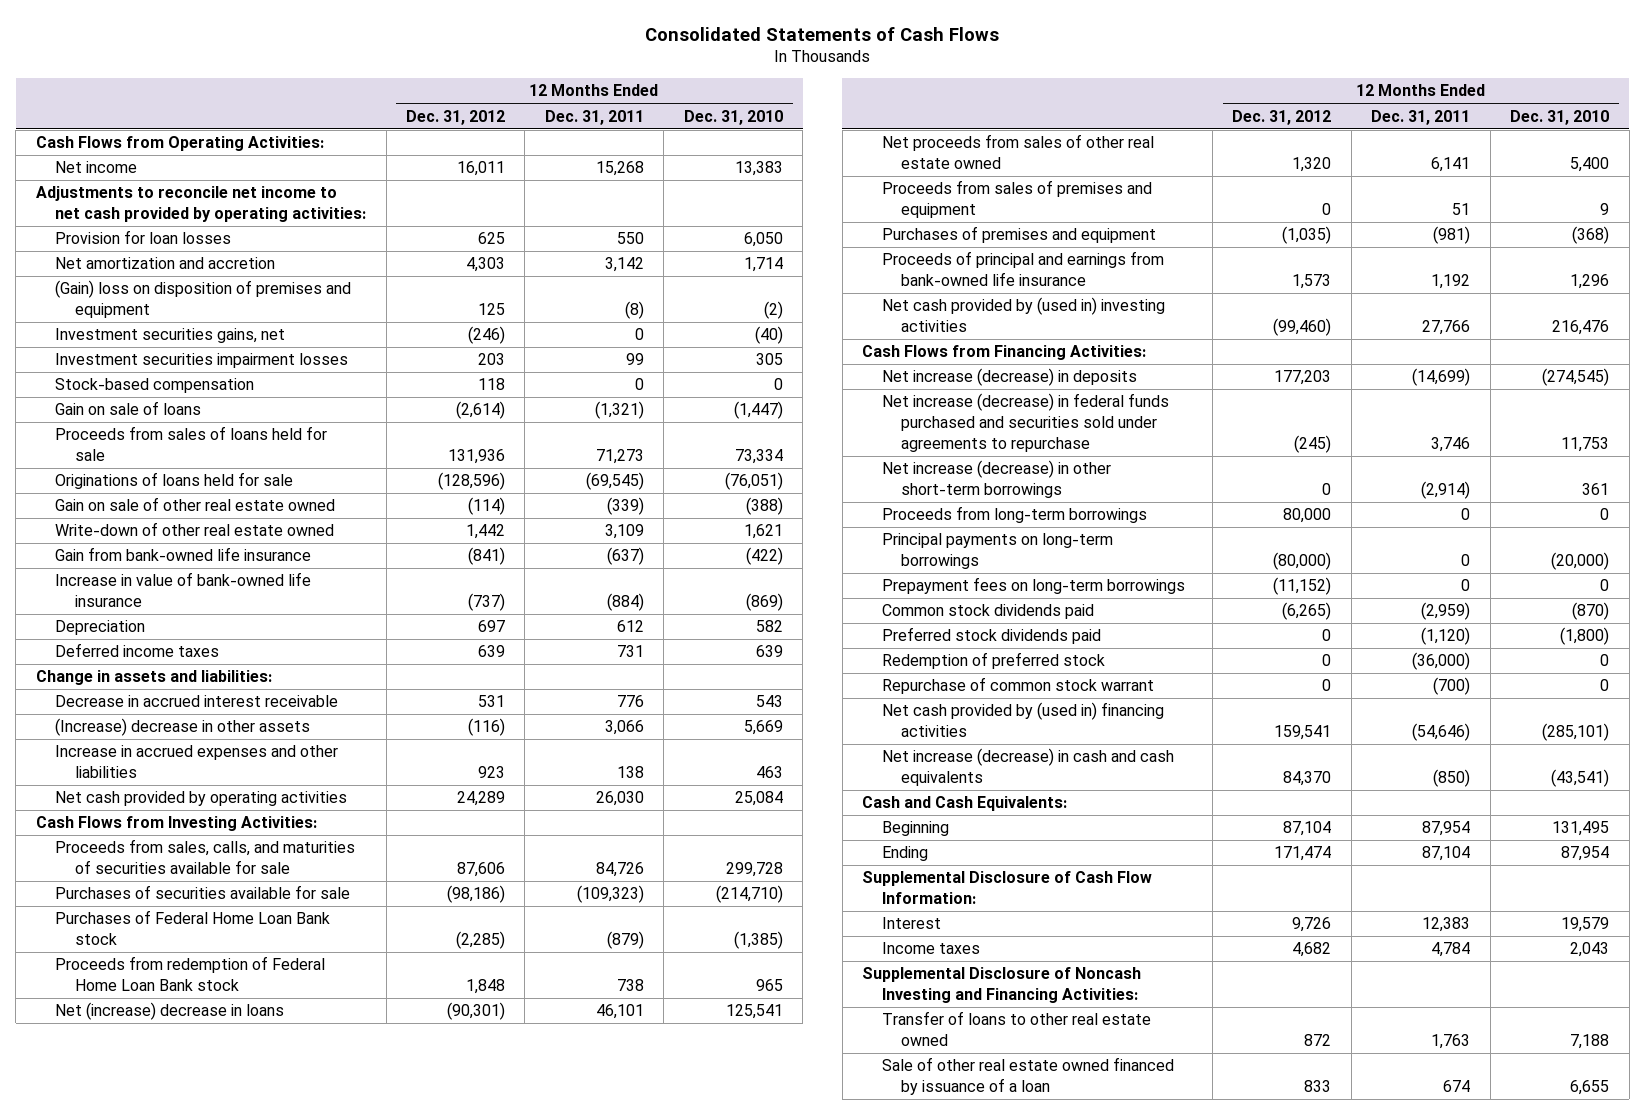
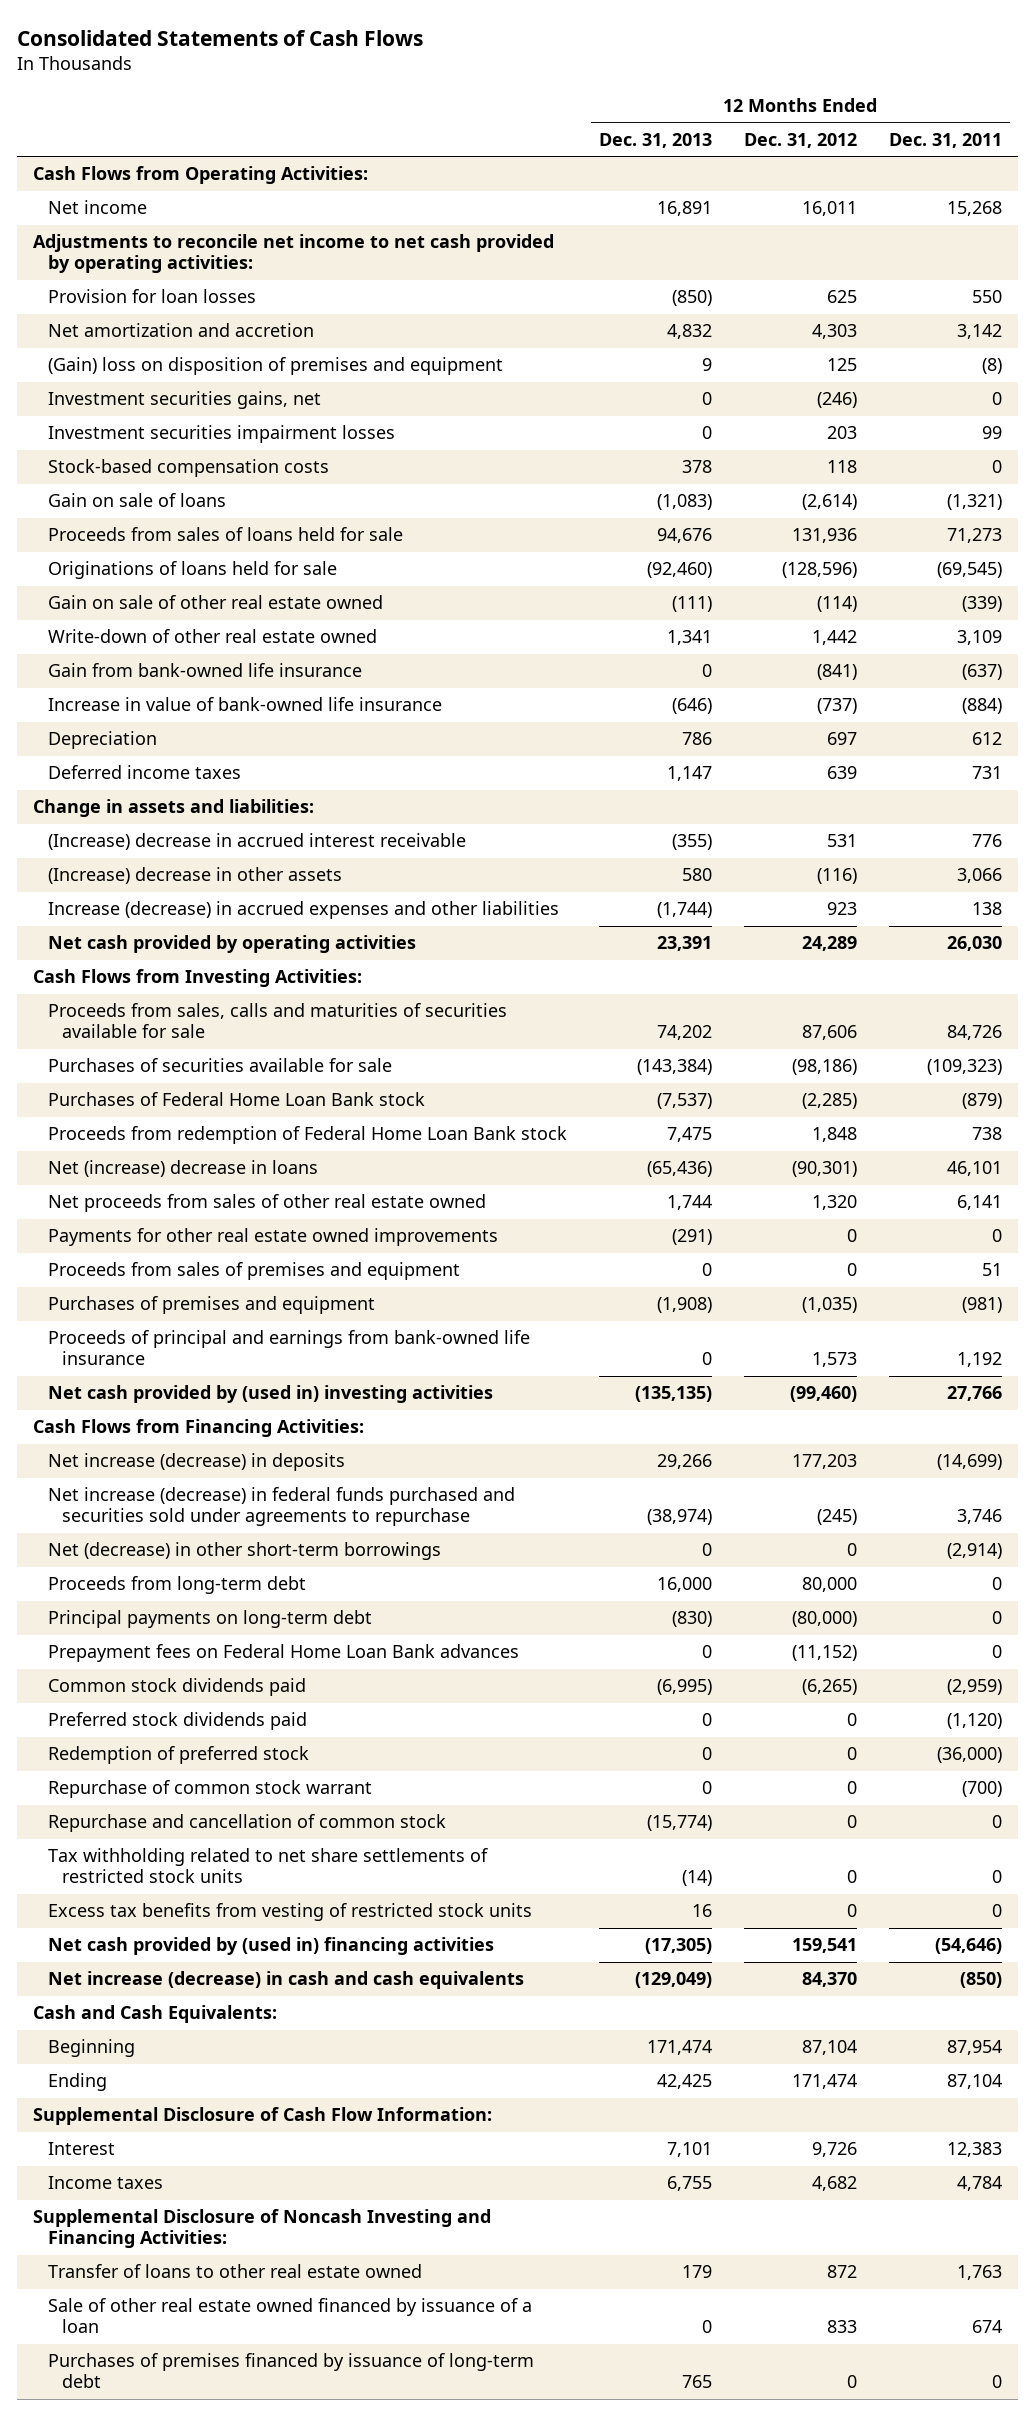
- | 12 Months Ended Dec. 31, 2012 | 12 Months Ended Dec. 31, 2011 | 12 Months Ended Dec. 31, 2010
+ | 12 Months Ended Dec. 31, 2013 | 12 Months Ended Dec. 31, 2012 | 12 Months Ended Dec. 31, 2011
- Stock-based compensation | 118 | 0 | 0
+ Stock-based compensation costs | 378 | 118 | 0
- Decrease in accrued interest receivable | 531 | 776 | 543
+ (Increase) decrease in accrued interest receivable | (355) | 531 | 776
- Increase in accrued expenses and other liabilities | 923 | 138 | 463
+ Increase (decrease) in accrued expenses and other liabilities | (1,744) | 923 | 138
- Proceeds from sales, calls, and maturities of securities available for sale | 87,606 | 84,726 | 299,728
+ Proceeds from sales, calls and maturities of securities available for sale | 74,202 | 87,606 | 84,726
+ Payments for other real estate owned improvements | (291) | 0 | 0
- Net increase (decrease) in other short-term borrowings | 0 | (2,914) | 361
- Proceeds from long-term borrowings | 80,000 | 0 | 0
- Principal payments on long-term borrowings | (80,000) | 0 | (20,000)
- Prepayment fees on long-term borrowings | (11,152) | 0 | 0
+ Net (decrease) in other short-term borrowings | 0 | 0 | (2,914)
+ Proceeds from long-term debt | 16,000 | 80,000 | 0
+ Principal payments on long-term debt | (830) | (80,000) | 0
+ Prepayment fees on Federal Home Loan Bank advances | 0 | (11,152) | 0
+ Repurchase and cancellation of common stock | (15,774) | 0 | 0
+ Tax withholding related to net share settlements of restricted stock units | (14) | 0 | 0
+ Excess tax benefits from vesting of restricted stock units | 16 | 0 | 0
+ Purchases of premises financed by issuance of long-term debt | 765 | 0 | 0

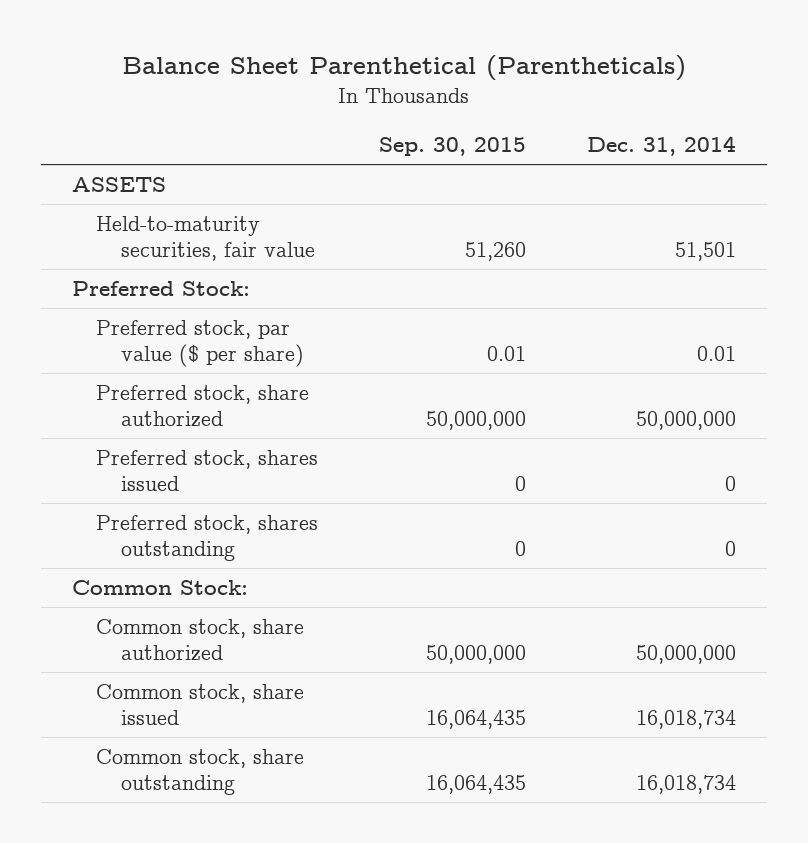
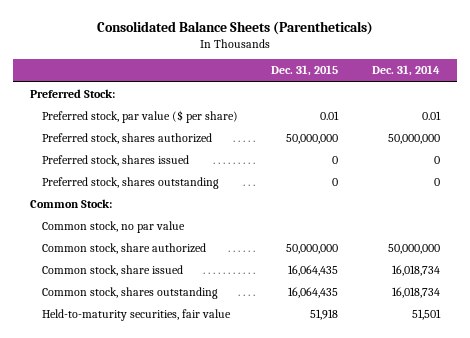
- Balance Sheet Parenthetical (Parentheticals)
+ Consolidated Balance Sheets (Parentheticals)
- | Sep. 30, 2015 | Dec. 31, 2014
+ | Dec. 31, 2015 | Dec. 31, 2014
- ASSETS
- Preferred stock, share authorized | 50,000,000 | 50,000,000
+ Preferred stock, shares authorized | 50,000,000 | 50,000,000
+ Common stock, no par value
- Common stock, share outstanding | 16,064,435 | 16,018,734
+ Common stock, shares outstanding | 16,064,435 | 16,018,734
moved down: Held-to-maturity securities, fair value | 51,918 | 51,501

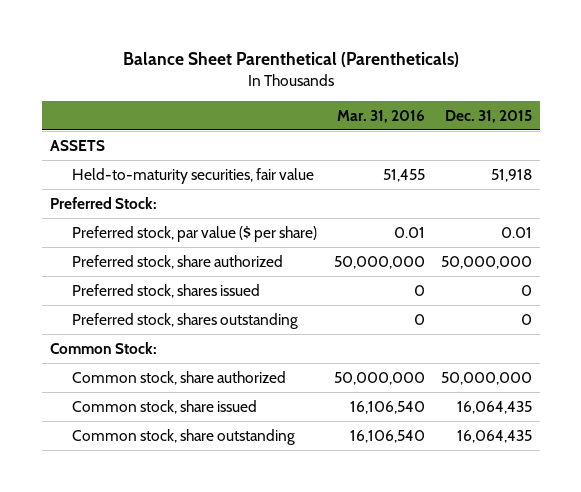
- Consolidated Balance Sheets (Parentheticals)
+ Balance Sheet Parenthetical (Parentheticals)
- | Dec. 31, 2015 | Dec. 31, 2014
+ | Mar. 31, 2016 | Dec. 31, 2015
+ ASSETS
moved up: Held-to-maturity securities, fair value | 51,455 | 51,918
- Preferred stock, shares authorized | 50,000,000 | 50,000,000
+ Preferred stock, share authorized | 50,000,000 | 50,000,000
- Common stock, no par value
- Common stock, shares outstanding | 16,064,435 | 16,018,734
+ Common stock, share outstanding | 16,106,540 | 16,064,435

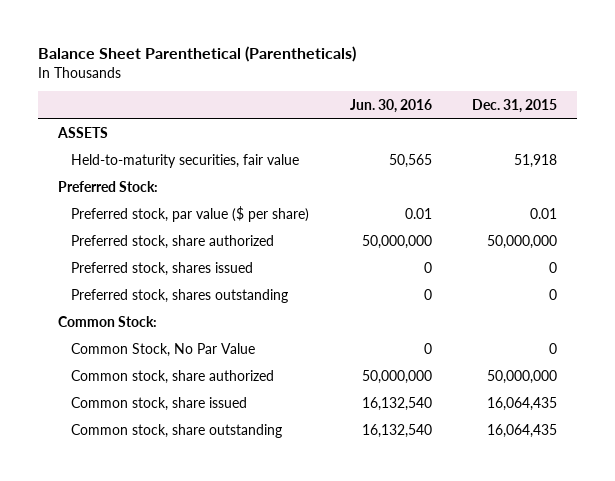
- | Mar. 31, 2016 | Dec. 31, 2015
+ | Jun. 30, 2016 | Dec. 31, 2015
+ Common Stock, No Par Value | 0 | 0

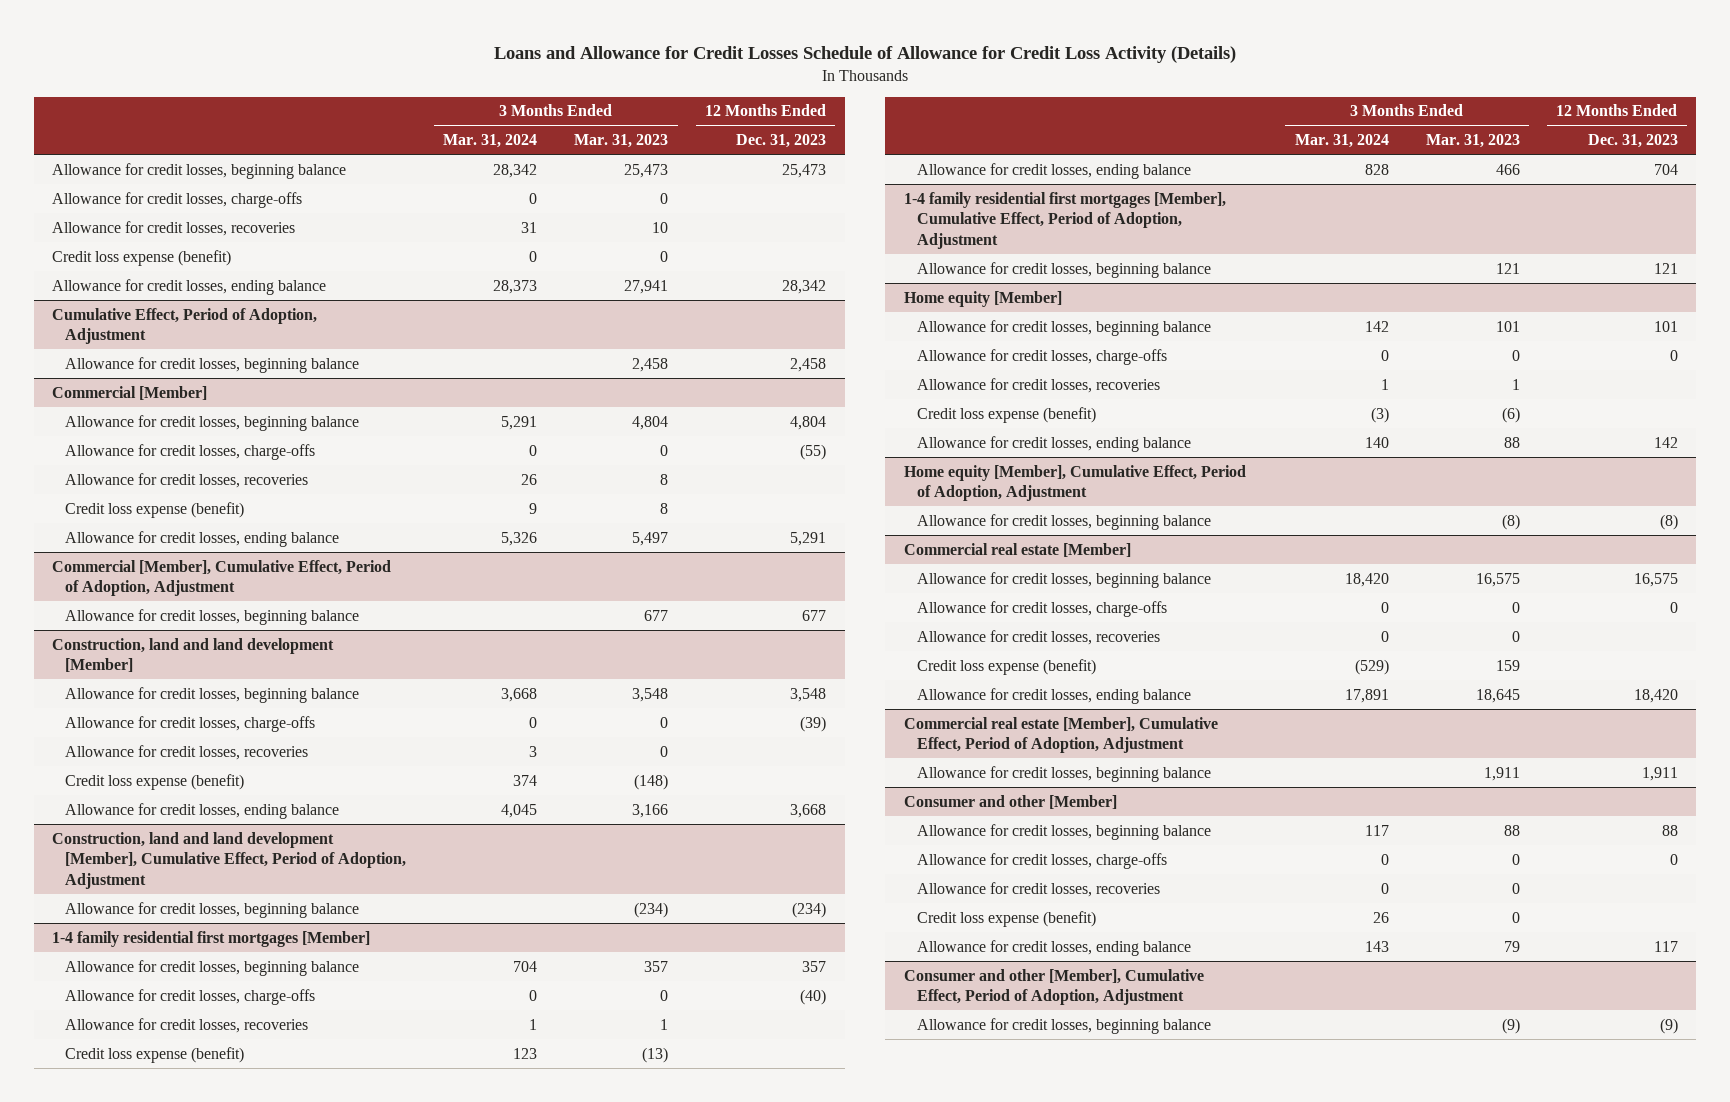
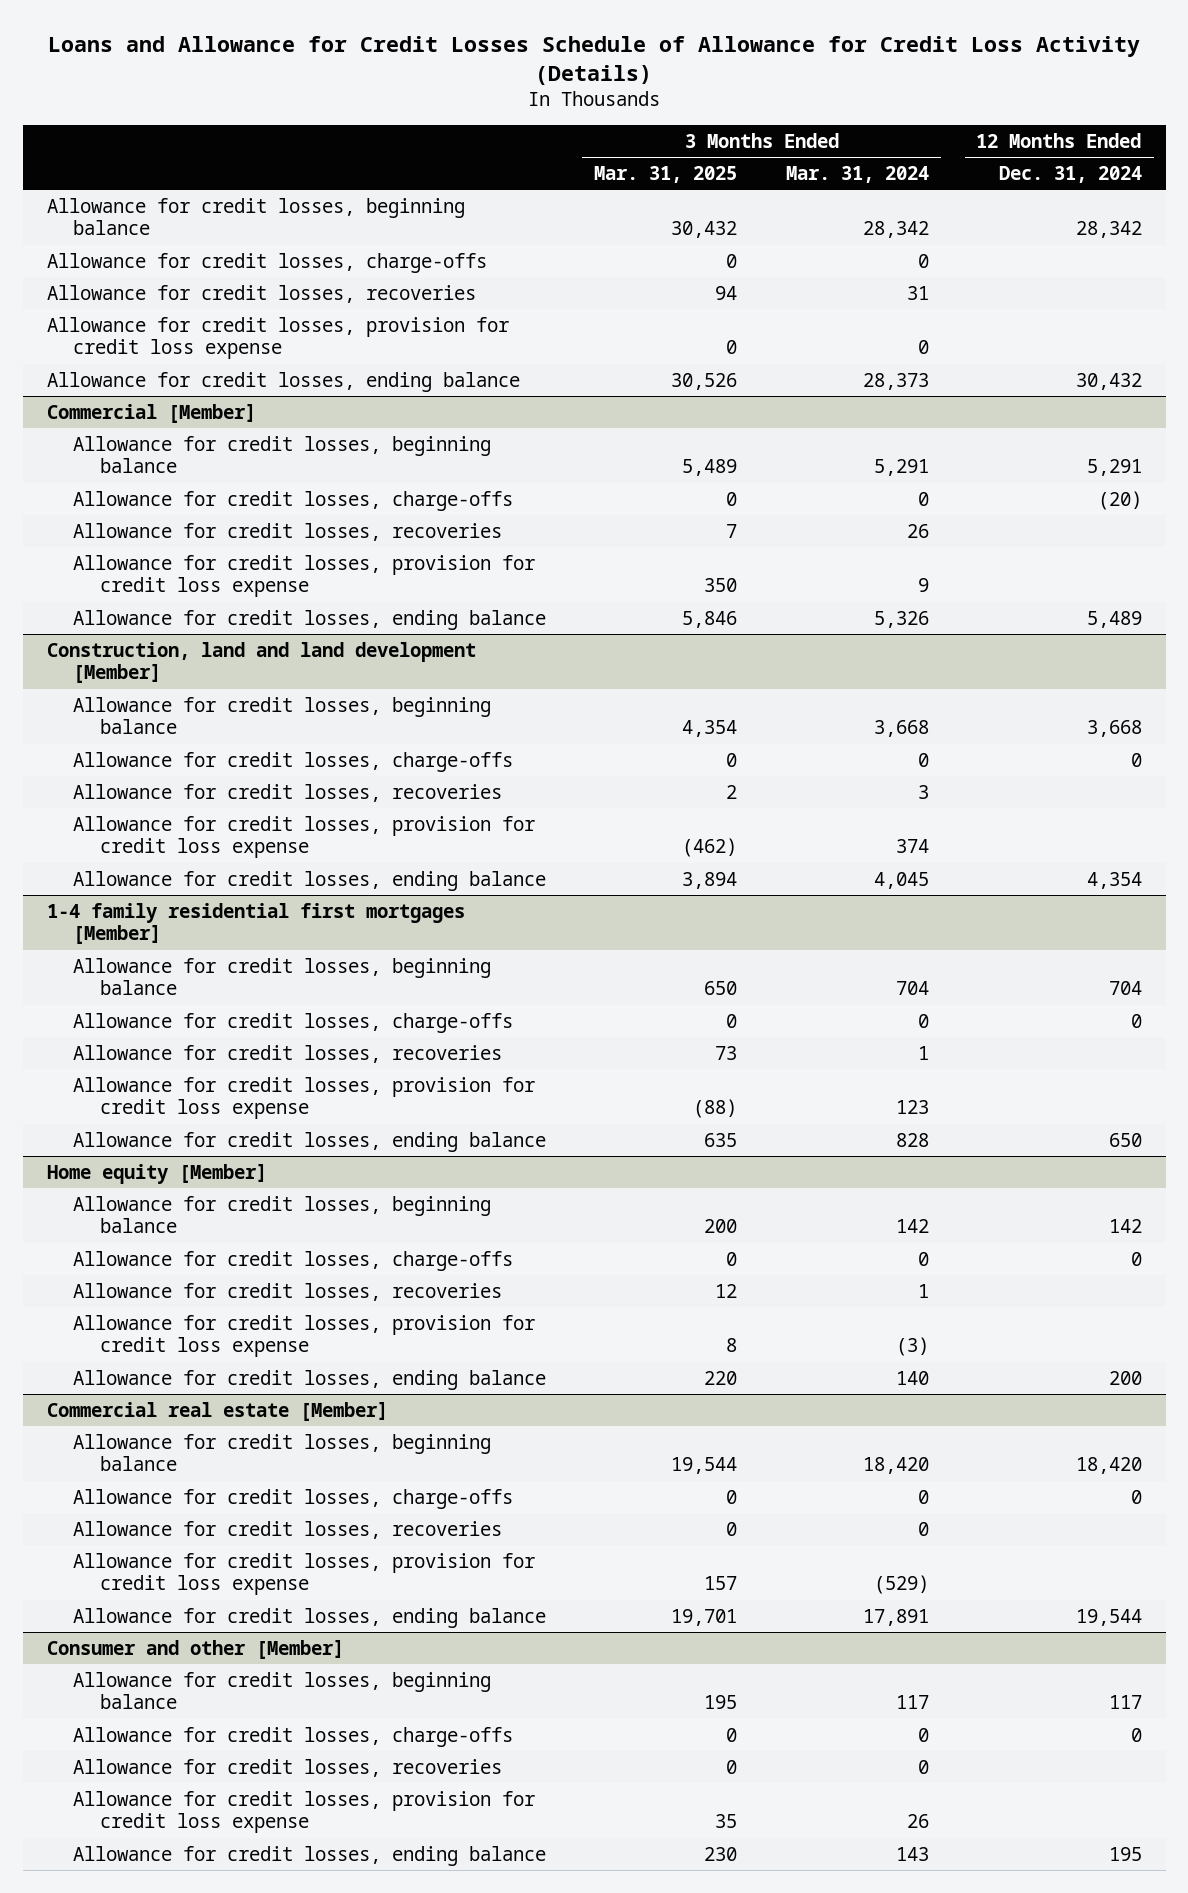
- | 3 Months Ended Mar. 31, 2024 | 3 Months Ended Mar. 31, 2023 | 12 Months Ended Dec. 31, 2023
+ | 3 Months Ended Mar. 31, 2025 | 3 Months Ended Mar. 31, 2024 | 12 Months Ended Dec. 31, 2024
- Credit loss expense (benefit) | 0 | 0 |
+ Allowance for credit losses, provision for credit loss expense | 0 | 0 |
- Cumulative Effect, Period of Adoption, Adjustment
- Allowance for credit losses, beginning balance | | 2,458 | 2,458
@ Commercial [Member]
- Credit loss expense (benefit) | 9 | 8 |
+ Allowance for credit losses, provision for credit loss expense | 350 | 9 |
- Commercial [Member], Cumulative Effect, Period of Adoption, Adjustment
- Allowance for credit losses, beginning balance | | 677 | 677
@ Construction, land and land development [Member]
- Credit loss expense (benefit) | 374 | (148) |
+ Allowance for credit losses, provision for credit loss expense | (462) | 374 |
- Construction, land and land development [Member], Cumulative Effect, Period of Adoption, Adjustment
- Allowance for credit losses, beginning balance | | (234) | (234)
@ 1-4 family residential first mortgages [Member]
- Credit loss expense (benefit) | 123 | (13) |
+ Allowance for credit losses, provision for credit loss expense | (88) | 123 |
- 1-4 family residential first mortgages [Member], Cumulative Effect, Period of Adoption, Adjustment
- Allowance for credit losses, beginning balance | | 121 | 121
@ Home equity [Member]
- Credit loss expense (benefit) | (3) | (6) |
+ Allowance for credit losses, provision for credit loss expense | 8 | (3) |
- Home equity [Member], Cumulative Effect, Period of Adoption, Adjustment
- Allowance for credit losses, beginning balance | | (8) | (8)
@ Commercial real estate [Member]
- Credit loss expense (benefit) | (529) | 159 |
+ Allowance for credit losses, provision for credit loss expense | 157 | (529) |
- Commercial real estate [Member], Cumulative Effect, Period of Adoption, Adjustment
- Allowance for credit losses, beginning balance | | 1,911 | 1,911
@ Consumer and other [Member]
- Credit loss expense (benefit) | 26 | 0 |
+ Allowance for credit losses, provision for credit loss expense | 35 | 26 |
- Consumer and other [Member], Cumulative Effect, Period of Adoption, Adjustment
- Allowance for credit losses, beginning balance | | (9) | (9)

